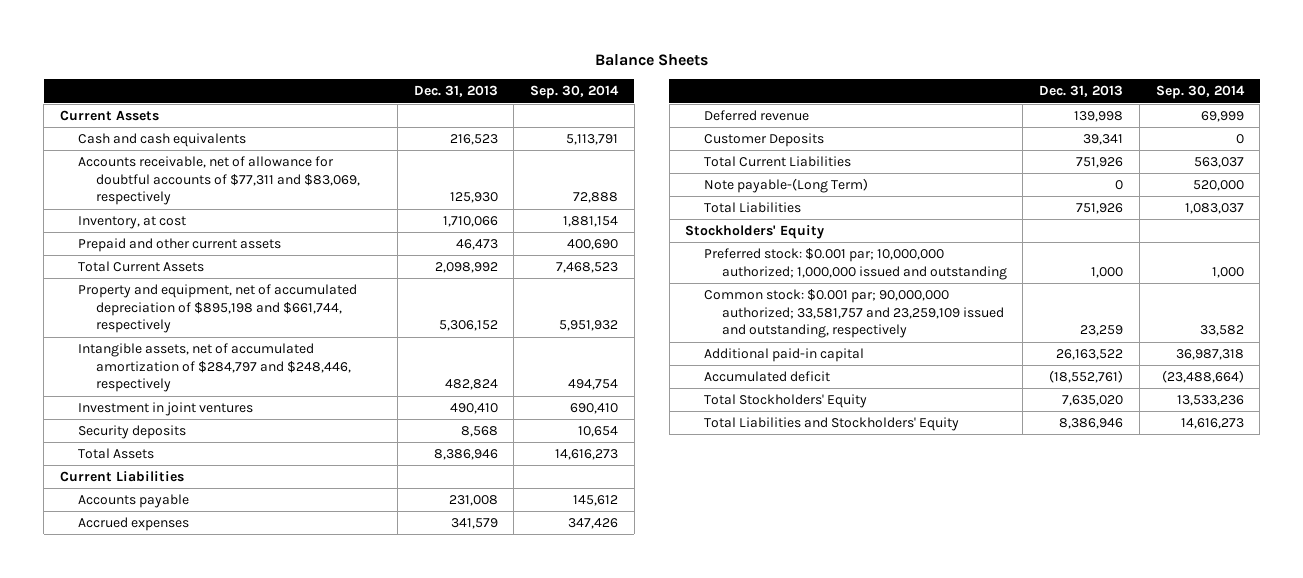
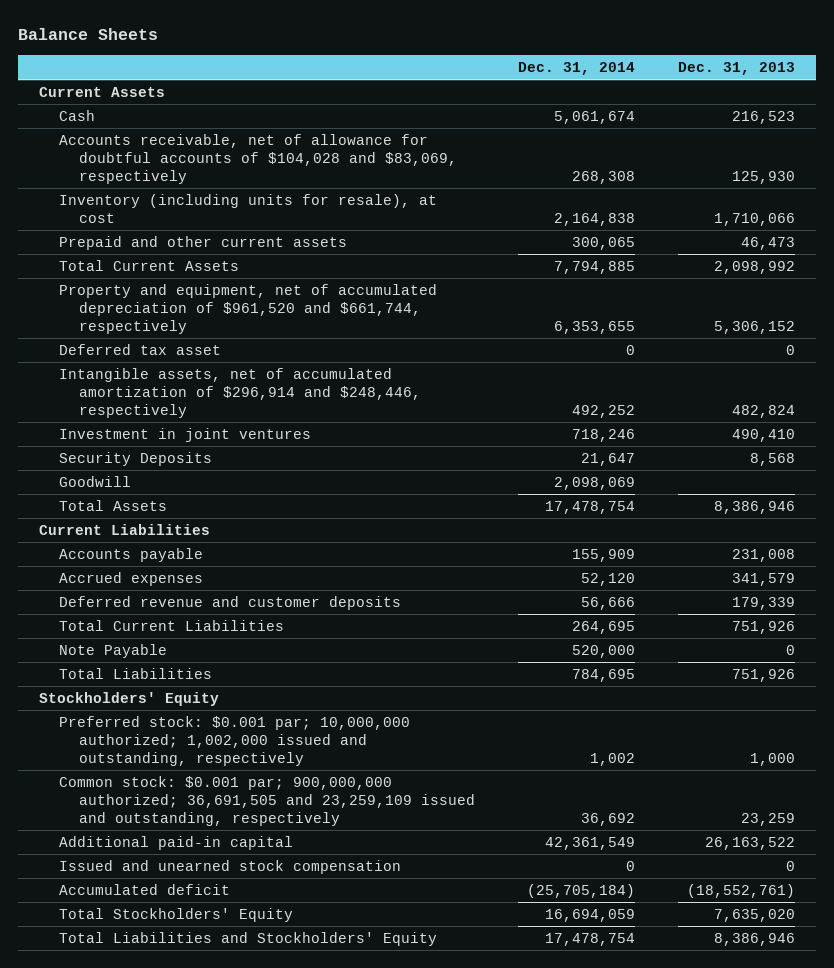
- | Dec. 31, 2013 | Sep. 30, 2014
+ | Dec. 31, 2014 | Dec. 31, 2013
- Cash and cash equivalents | 216,523 | 5,113,791
- Accounts receivable, net of allowance for doubtful accounts of $77,311 and $83,069, respectively | 125,930 | 72,888
- Inventory, at cost | 1,710,066 | 1,881,154
+ Cash | 5,061,674 | 216,523
+ Accounts receivable, net of allowance for doubtful accounts of $104,028 and $83,069, respectively | 268,308 | 125,930
+ Inventory (including units for resale), at cost | 2,164,838 | 1,710,066
- Property and equipment, net of accumulated depreciation of $895,198 and $661,744, respectively | 5,306,152 | 5,951,932
- Intangible assets, net of accumulated amortization of $284,797 and $248,446, respectively | 482,824 | 494,754
+ Property and equipment, net of accumulated depreciation of $961,520 and $661,744, respectively | 6,353,655 | 5,306,152
+ Deferred tax asset | 0 | 0
+ Intangible assets, net of accumulated amortization of $296,914 and $248,446, respectively | 492,252 | 482,824
- Security deposits | 8,568 | 10,654
+ Security Deposits | 21,647 | 8,568
+ Goodwill | 2,098,069 |
- Deferred revenue | 139,998 | 69,999
- Customer Deposits | 39,341 | 0
+ Deferred revenue and customer deposits | 56,666 | 179,339
- Note payable-(Long Term) | 0 | 520,000
+ Note Payable | 520,000 | 0
- Preferred stock: $0.001 par; 10,000,000 authorized; 1,000,000 issued and outstanding | 1,000 | 1,000
- Common stock: $0.001 par; 90,000,000 authorized; 33,581,757 and 23,259,109 issued and outstanding, respectively | 23,259 | 33,582
+ Preferred stock: $0.001 par; 10,000,000 authorized; 1,002,000 issued and outstanding, respectively | 1,002 | 1,000
+ Common stock: $0.001 par; 900,000,000 authorized; 36,691,505 and 23,259,109 issued and outstanding, respectively | 36,692 | 23,259
+ Issued and unearned stock compensation | 0 | 0

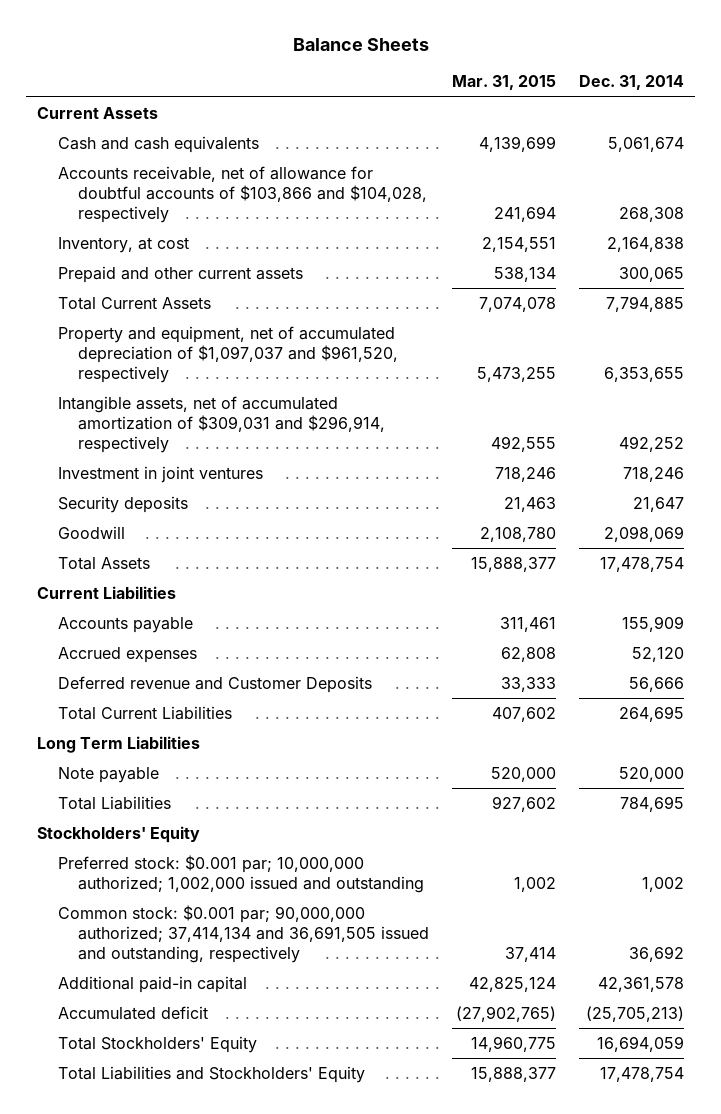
- | Dec. 31, 2014 | Dec. 31, 2013
+ | Mar. 31, 2015 | Dec. 31, 2014
- Cash | 5,061,674 | 216,523
- Accounts receivable, net of allowance for doubtful accounts of $104,028 and $83,069, respectively | 268,308 | 125,930
- Inventory (including units for resale), at cost | 2,164,838 | 1,710,066
+ Cash and cash equivalents | 4,139,699 | 5,061,674
+ Accounts receivable, net of allowance for doubtful accounts of $103,866 and $104,028, respectively | 241,694 | 268,308
+ Inventory, at cost | 2,154,551 | 2,164,838
- Property and equipment, net of accumulated depreciation of $961,520 and $661,744, respectively | 6,353,655 | 5,306,152
- Deferred tax asset | 0 | 0
- Intangible assets, net of accumulated amortization of $296,914 and $248,446, respectively | 492,252 | 482,824
+ Property and equipment, net of accumulated depreciation of $1,097,037 and $961,520, respectively | 5,473,255 | 6,353,655
+ Intangible assets, net of accumulated amortization of $309,031 and $296,914, respectively | 492,555 | 492,252
- Security Deposits | 21,647 | 8,568
+ Security deposits | 21,463 | 21,647
- Deferred revenue and customer deposits | 56,666 | 179,339
+ Deferred revenue and Customer Deposits | 33,333 | 56,666
- Note Payable | 520,000 | 0
+ Long Term Liabilities
+ Note payable | 520,000 | 520,000
- Preferred stock: $0.001 par; 10,000,000 authorized; 1,002,000 issued and outstanding, respectively | 1,002 | 1,000
- Common stock: $0.001 par; 900,000,000 authorized; 36,691,505 and 23,259,109 issued and outstanding, respectively | 36,692 | 23,259
- Additional paid-in capital | 42,361,549 | 26,163,522
- Issued and unearned stock compensation | 0 | 0
- Accumulated deficit | (25,705,184) | (18,552,761)
+ Preferred stock: $0.001 par; 10,000,000 authorized; 1,002,000 issued and outstanding | 1,002 | 1,002
+ Common stock: $0.001 par; 90,000,000 authorized; 37,414,134 and 36,691,505 issued and outstanding, respectively | 37,414 | 36,692
+ Additional paid-in capital | 42,825,124 | 42,361,578
+ Accumulated deficit | (27,902,765) | (25,705,213)

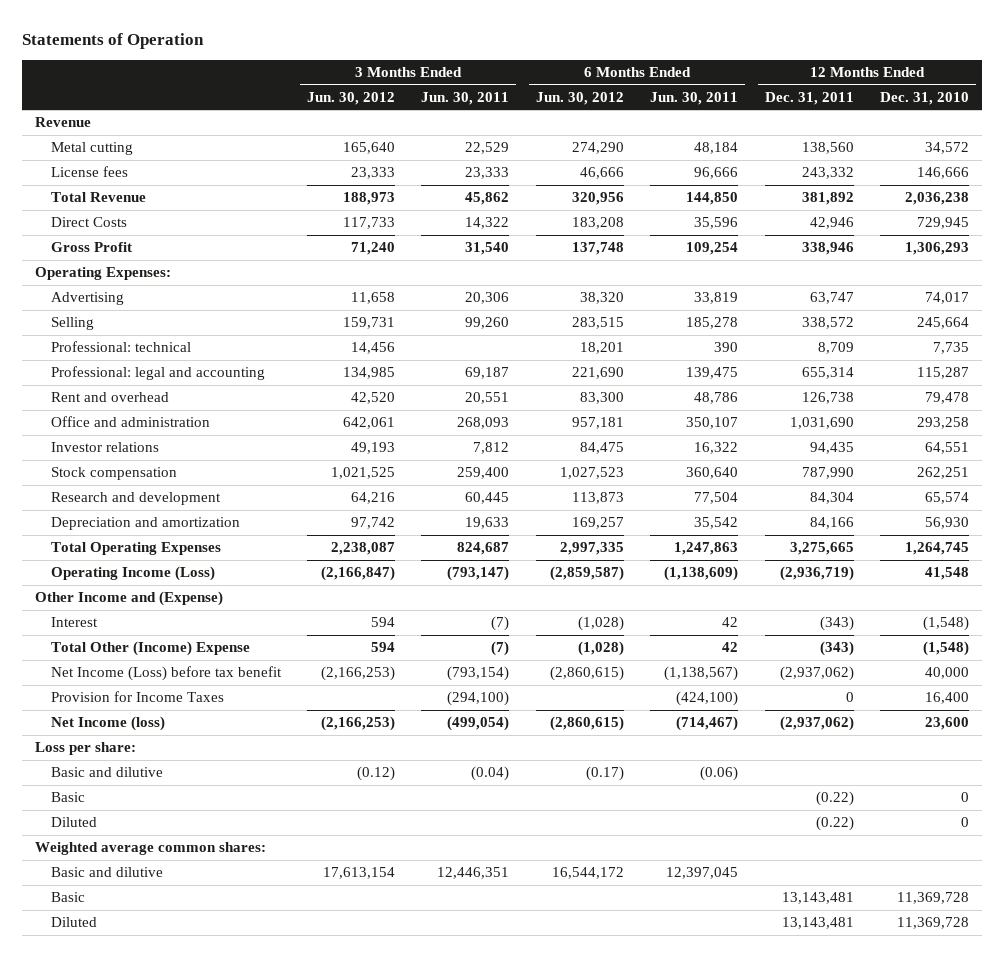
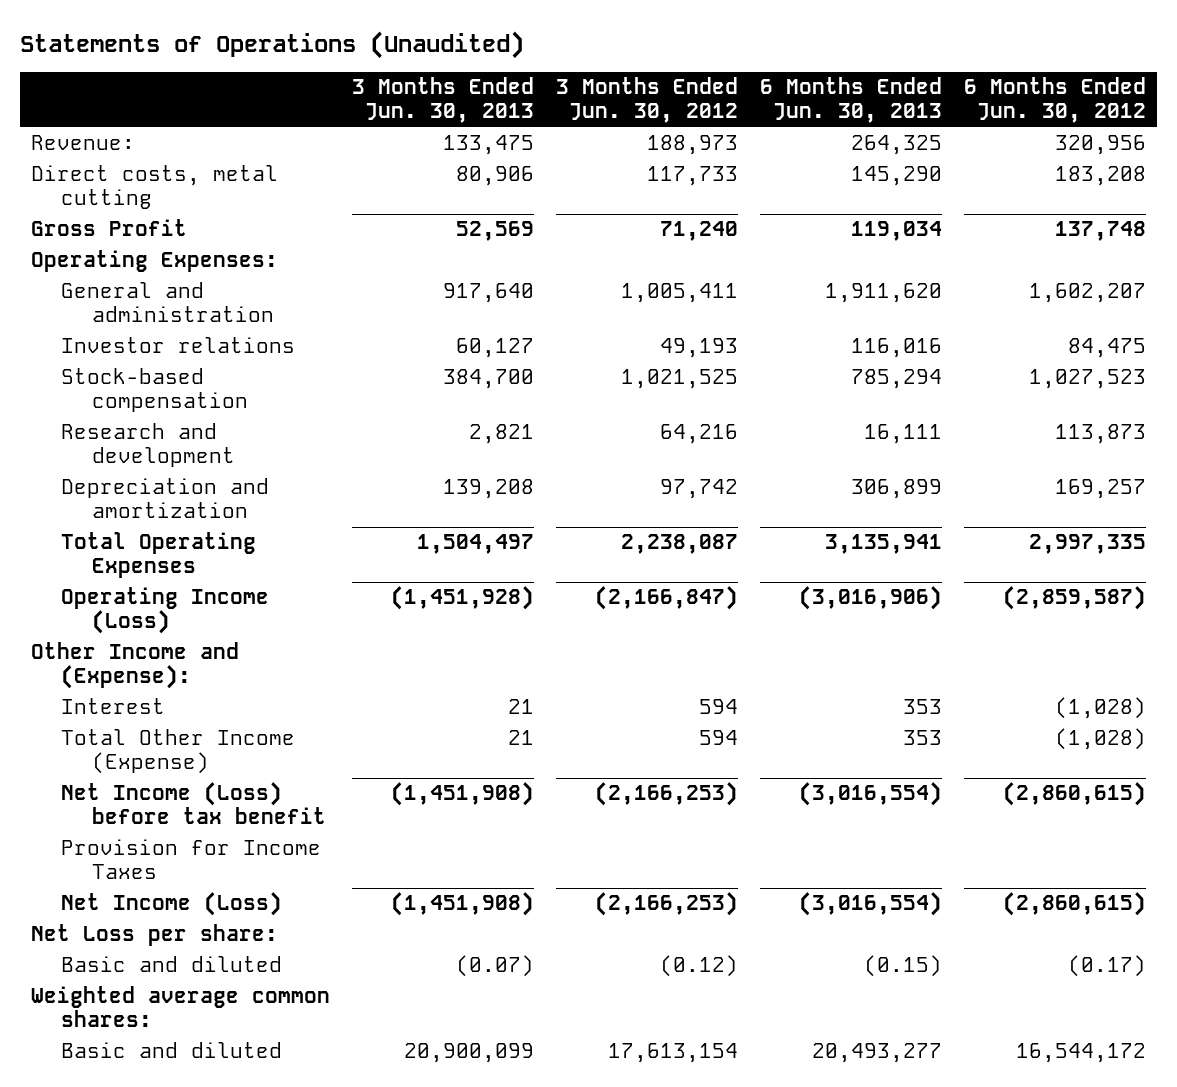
- Statements of Operation
+ Statements of Operations (Unaudited)
- | 3 Months Ended Jun. 30, 2012 | 3 Months Ended Jun. 30, 2011 | 6 Months Ended Jun. 30, 2012 | 6 Months Ended Jun. 30, 2011 | 12 Months Ended Dec. 31, 2011 | 12 Months Ended Dec. 31, 2010
+ | 3 Months Ended Jun. 30, 2013 | 3 Months Ended Jun. 30, 2012 | 6 Months Ended Jun. 30, 2013 | 6 Months Ended Jun. 30, 2012
- Revenue
- Metal cutting | 165,640 | 22,529 | 274,290 | 48,184 | 138,560 | 34,572
- License fees | 23,333 | 23,333 | 46,666 | 96,666 | 243,332 | 146,666
- Total Revenue | 188,973 | 45,862 | 320,956 | 144,850 | 381,892 | 2,036,238
- Direct Costs | 117,733 | 14,322 | 183,208 | 35,596 | 42,946 | 729,945
+ Revenue: | 133,475 | 188,973 | 264,325 | 320,956
+ Direct costs, metal cutting | 80,906 | 117,733 | 145,290 | 183,208
- Advertising | 11,658 | 20,306 | 38,320 | 33,819 | 63,747 | 74,017
- Selling | 159,731 | 99,260 | 283,515 | 185,278 | 338,572 | 245,664
- Professional: technical | 14,456 | | 18,201 | 390 | 8,709 | 7,735
- Professional: legal and accounting | 134,985 | 69,187 | 221,690 | 139,475 | 655,314 | 115,287
- Rent and overhead | 42,520 | 20,551 | 83,300 | 48,786 | 126,738 | 79,478
- Office and administration | 642,061 | 268,093 | 957,181 | 350,107 | 1,031,690 | 293,258
+ General and administration | 917,640 | 1,005,411 | 1,911,620 | 1,602,207
- Stock compensation | 1,021,525 | 259,400 | 1,027,523 | 360,640 | 787,990 | 262,251
+ Stock-based compensation | 384,700 | 1,021,525 | 785,294 | 1,027,523
- Other Income and (Expense)
+ Other Income and (Expense):
- Total Other (Income) Expense | 594 | (7) | (1,028) | 42 | (343) | (1,548)
+ Total Other Income (Expense) | 21 | 594 | 353 | (1,028)
- Net Income (loss) | (2,166,253) | (499,054) | (2,860,615) | (714,467) | (2,937,062) | 23,600
- Loss per share:
- Basic and dilutive | (0.12) | (0.04) | (0.17) | (0.06) | |
- Basic | | | | | (0.22) | 0
- Diluted | | | | | (0.22) | 0
+ Net Income (Loss) | (1,451,908) | (2,166,253) | (3,016,554) | (2,860,615)
+ Net Loss per share:
+ Basic and diluted | (0.07) | (0.12) | (0.15) | (0.17)
- Basic and dilutive | 17,613,154 | 12,446,351 | 16,544,172 | 12,397,045 | |
- Basic | | | | | 13,143,481 | 11,369,728
- Diluted | | | | | 13,143,481 | 11,369,728
+ Basic and diluted | 20,900,099 | 17,613,154 | 20,493,277 | 16,544,172

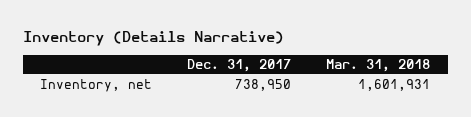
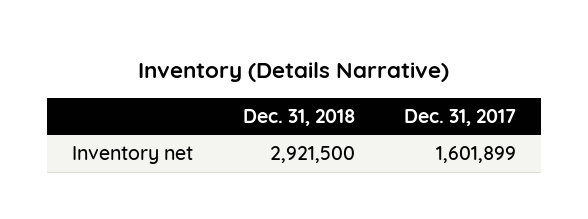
- | Dec. 31, 2017 | Mar. 31, 2018
+ | Dec. 31, 2018 | Dec. 31, 2017
- Inventory, net | 738,950 | 1,601,931
+ Inventory net | 2,921,500 | 1,601,899

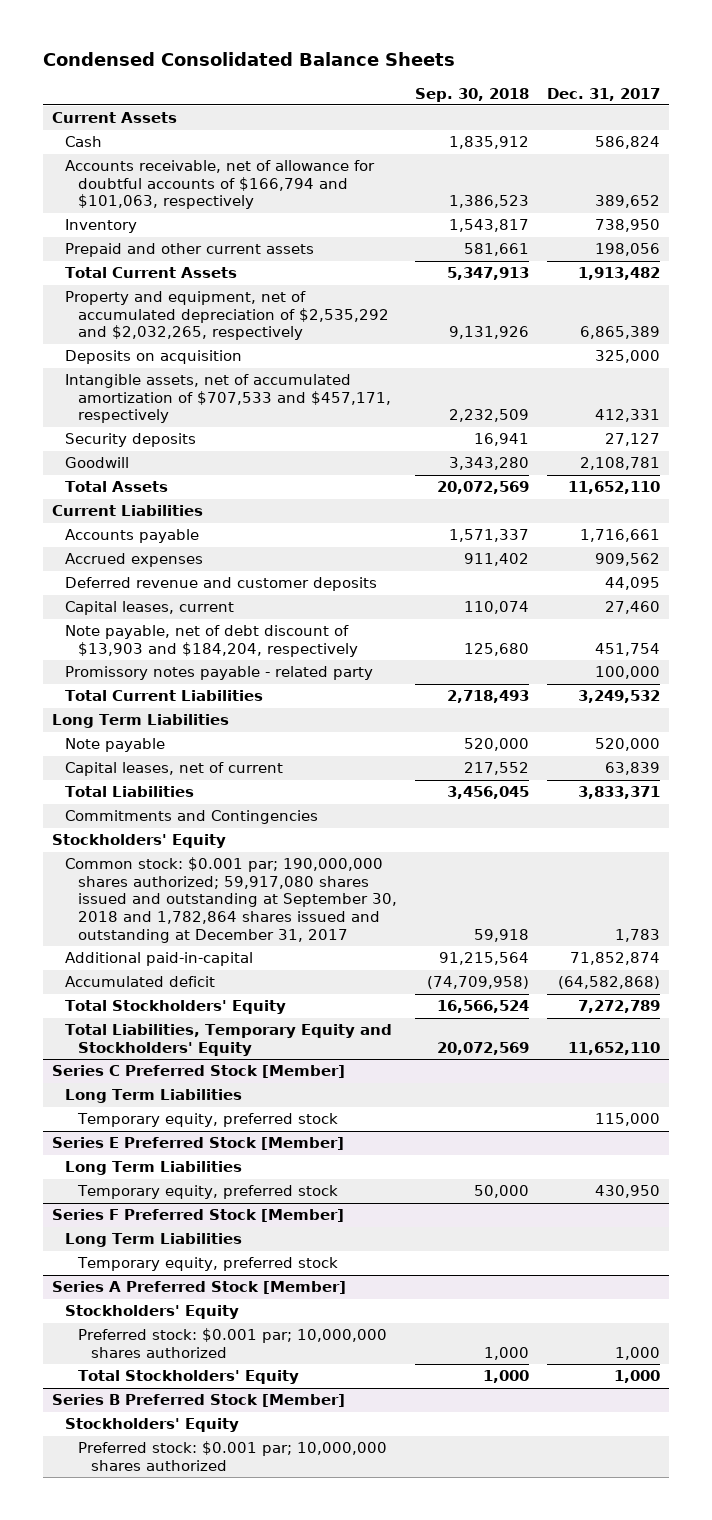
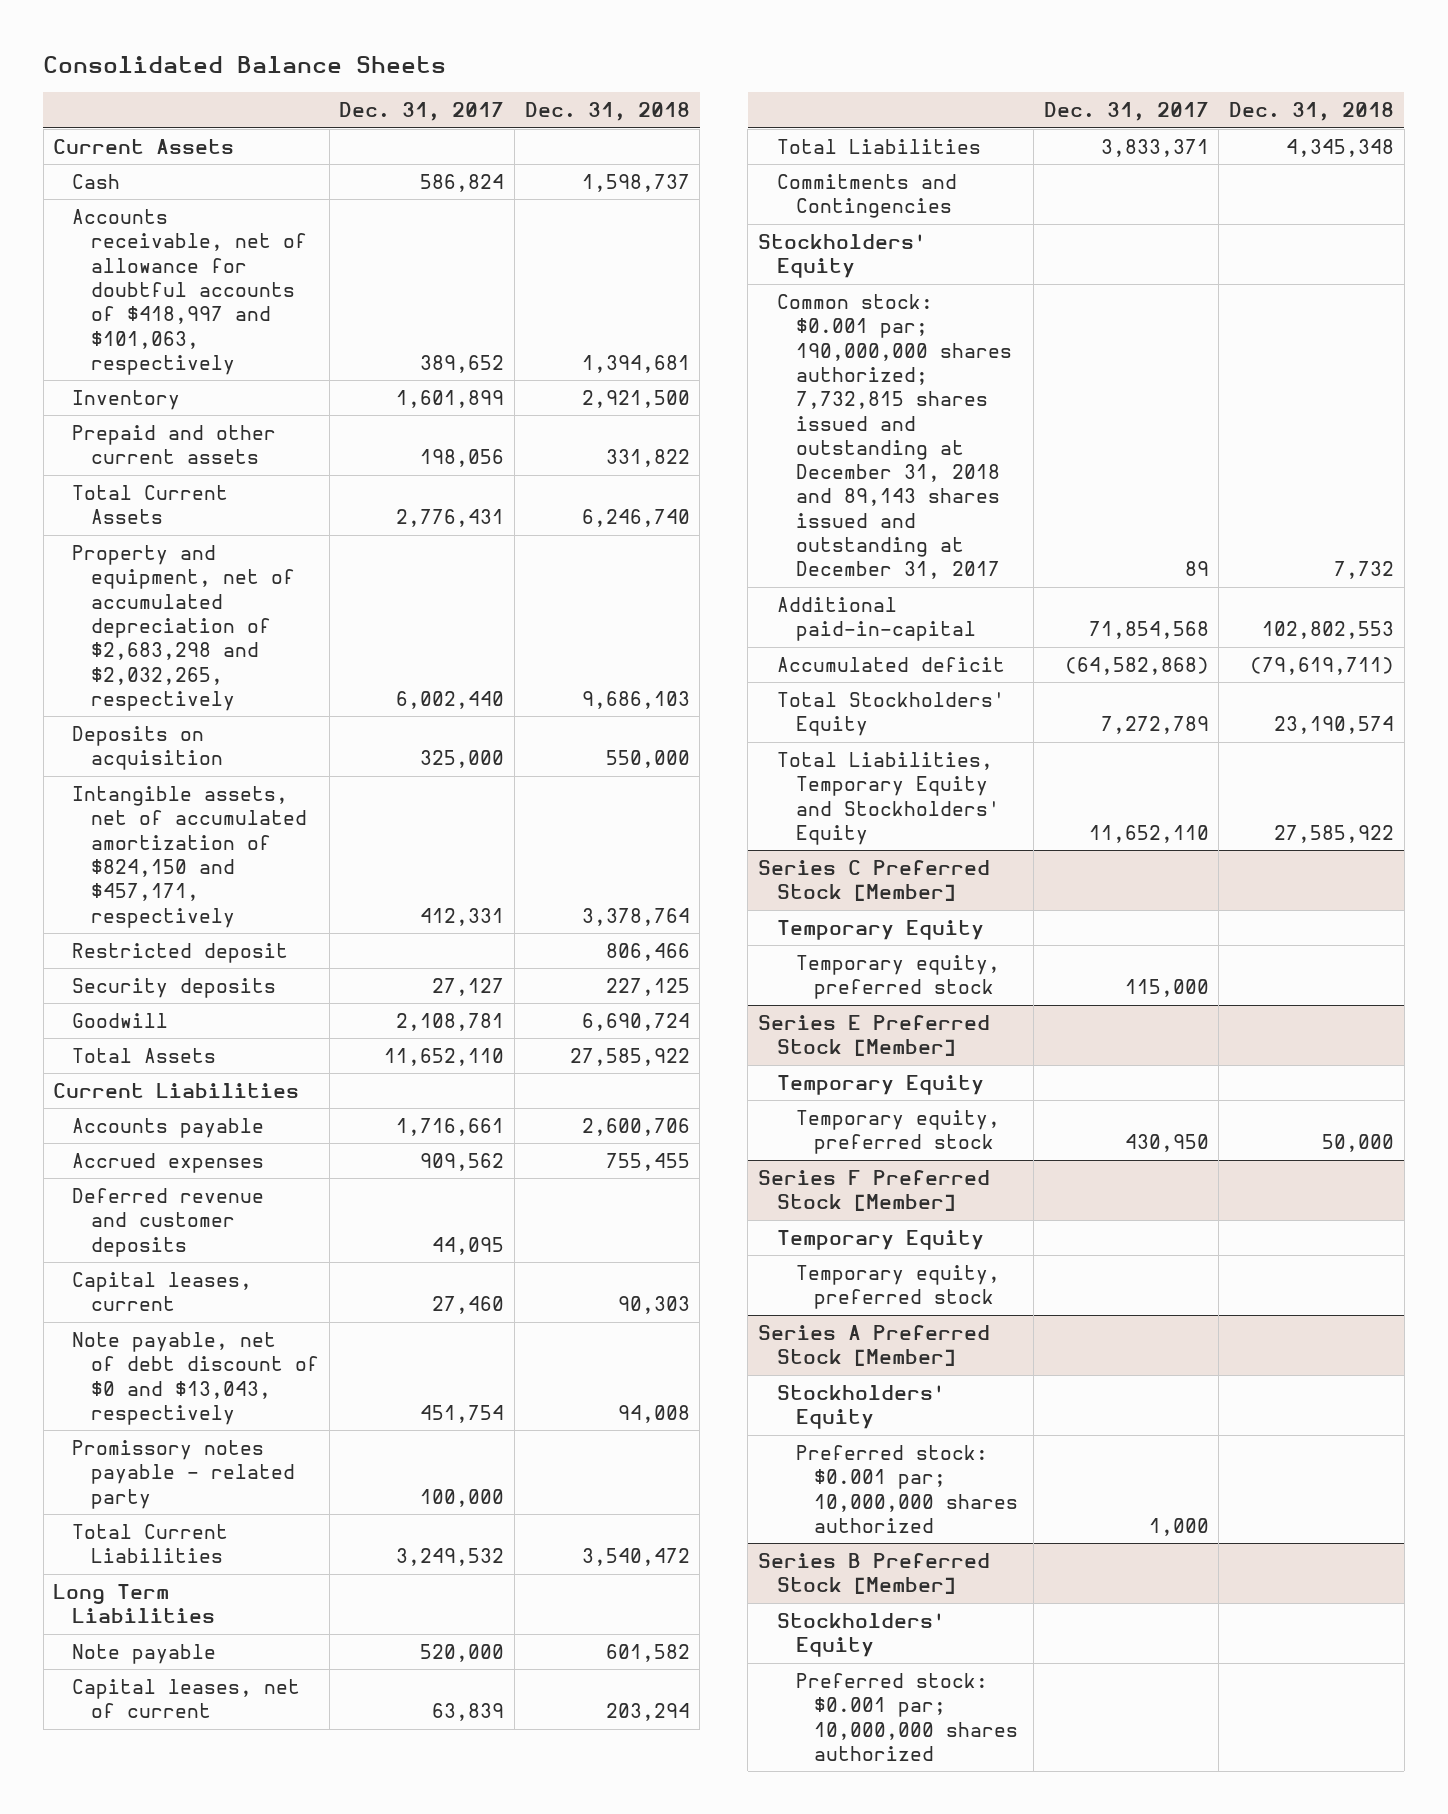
- Condensed Consolidated Balance Sheets
+ Consolidated Balance Sheets
- | Sep. 30, 2018 | Dec. 31, 2017
+ | Dec. 31, 2017 | Dec. 31, 2018
- Accounts receivable, net of allowance for doubtful accounts of $166,794 and $101,063, respectively | 1,386,523 | 389,652
- Inventory | 1,543,817 | 738,950
+ Accounts receivable, net of allowance for doubtful accounts of $418,997 and $101,063, respectively | 389,652 | 1,394,681
+ Inventory | 1,601,899 | 2,921,500
- Total Current Assets | 5,347,913 | 1,913,482
- Property and equipment, net of accumulated depreciation of $2,535,292 and $2,032,265, respectively | 9,131,926 | 6,865,389
+ Total Current Assets | 2,776,431 | 6,246,740
+ Property and equipment, net of accumulated depreciation of $2,683,298 and $2,032,265, respectively | 6,002,440 | 9,686,103
- Intangible assets, net of accumulated amortization of $707,533 and $457,171, respectively | 2,232,509 | 412,331
+ Intangible assets, net of accumulated amortization of $824,150 and $457,171, respectively | 412,331 | 3,378,764
+ Restricted deposit | | 806,466
- Note payable, net of debt discount of $13,903 and $184,204, respectively | 125,680 | 451,754
+ Note payable, net of debt discount of $0 and $13,043, respectively | 451,754 | 94,008
- Common stock: $0.001 par; 190,000,000 shares authorized; 59,917,080 shares issued and outstanding at September 30, 2018 and 1,782,864 shares issued and outstanding at December 31, 2017 | 59,918 | 1,783
- Additional paid-in-capital | 91,215,564 | 71,852,874
+ Common stock: $0.001 par; 190,000,000 shares authorized; 7,732,815 shares issued and outstanding at December 31, 2018 and 89,143 shares issued and outstanding at December 31, 2017 | 89 | 7,732
+ Additional paid-in-capital | 71,854,568 | 102,802,553
@ Series C Preferred Stock [Member]
- Long Term Liabilities
+ Temporary Equity
@ Series E Preferred Stock [Member]
- Long Term Liabilities
+ Temporary Equity
@ Series F Preferred Stock [Member]
- Long Term Liabilities
+ Temporary Equity
@ Series A Preferred Stock [Member]
- Total Stockholders' Equity | 1,000 | 1,000

